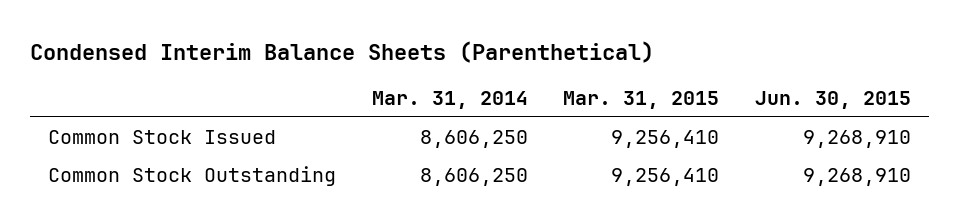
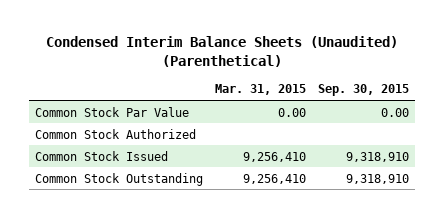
- Condensed Interim Balance Sheets (Parenthetical)
+ Condensed Interim Balance Sheets (Unaudited) (Parenthetical)
- | Mar. 31, 2014 | Mar. 31, 2015 | Jun. 30, 2015
+ | Mar. 31, 2015 | Sep. 30, 2015
+ Common Stock Par Value | 0.00 | 0.00
+ Common Stock Authorized

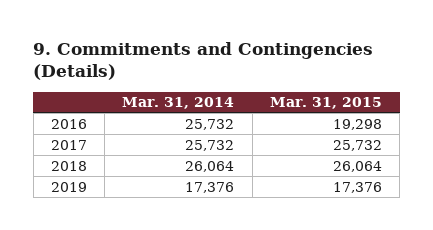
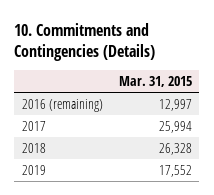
- 9. Commitments and Contingencies (Details)
+ 10. Commitments and Contingencies (Details)
- | Mar. 31, 2014 | Mar. 31, 2015
+ | Mar. 31, 2015
- 2016 | 25,732 | 19,298
- 2017 | 25,732 | 25,732
- 2018 | 26,064 | 26,064
- 2019 | 17,376 | 17,376
+ 2016 (remaining) | 12,997
+ 2017 | 25,994
+ 2018 | 26,328
+ 2019 | 17,552

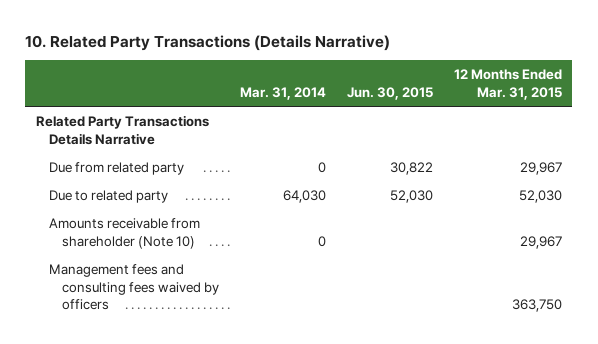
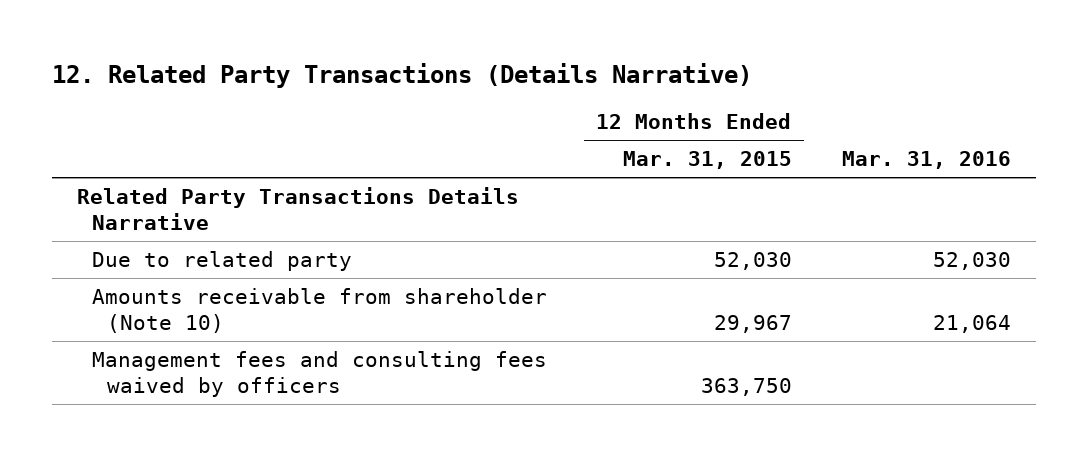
- 10. Related Party Transactions (Details Narrative)
+ 12. Related Party Transactions (Details Narrative)
- | Mar. 31, 2014 | Jun. 30, 2015 | 12 Months Ended Mar. 31, 2015
+ | 12 Months Ended Mar. 31, 2015 | Mar. 31, 2016
- Due from related party | 0 | 30,822 | 29,967

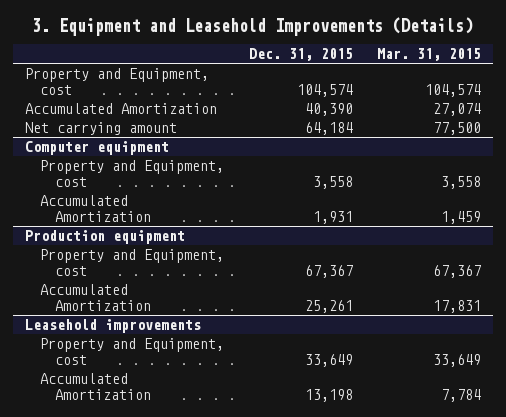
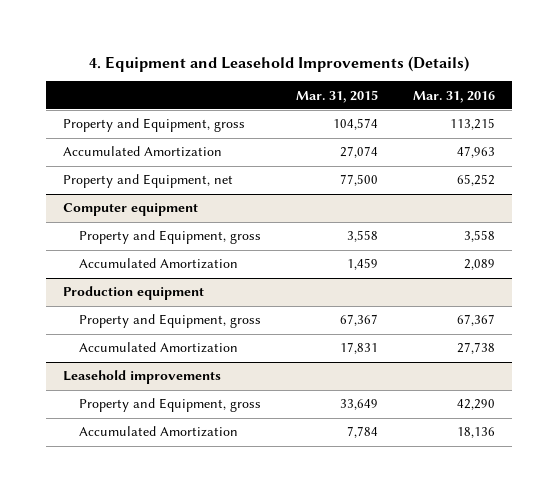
- 3. Equipment and Leasehold Improvements (Details)
+ 4. Equipment and Leasehold Improvements (Details)
- | Dec. 31, 2015 | Mar. 31, 2015
+ | Mar. 31, 2015 | Mar. 31, 2016
- Property and Equipment, cost | 104,574 | 104,574
+ Property and Equipment, gross | 104,574 | 113,215
- Net carrying amount | 64,184 | 77,500
+ Property and Equipment, net | 77,500 | 65,252
@ Computer equipment
- Property and Equipment, cost | 3,558 | 3,558
+ Property and Equipment, gross | 3,558 | 3,558
@ Production equipment
- Property and Equipment, cost | 67,367 | 67,367
+ Property and Equipment, gross | 67,367 | 67,367
@ Leasehold improvements
- Property and Equipment, cost | 33,649 | 33,649
+ Property and Equipment, gross | 33,649 | 42,290

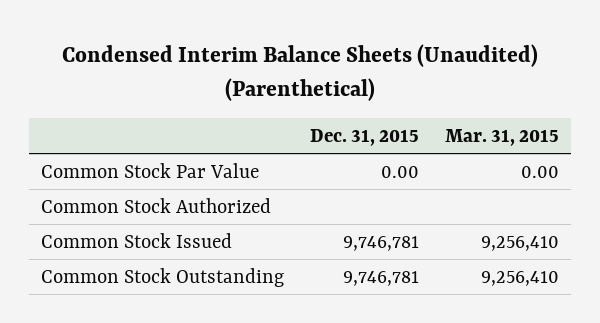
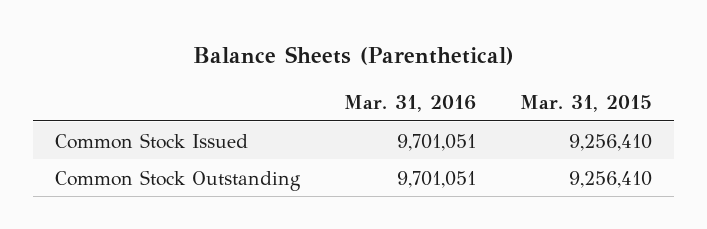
- Condensed Interim Balance Sheets (Unaudited) (Parenthetical)
+ Balance Sheets (Parenthetical)
- | Dec. 31, 2015 | Mar. 31, 2015
+ | Mar. 31, 2016 | Mar. 31, 2015
- Common Stock Par Value | 0.00 | 0.00
- Common Stock Authorized

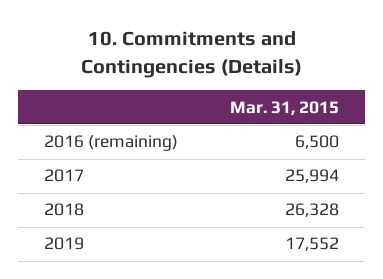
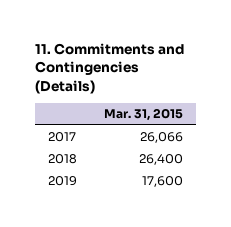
- 10. Commitments and Contingencies (Details)
+ 11. Commitments and Contingencies (Details)
- 2016 (remaining) | 6,500
- 2017 | 25,994
- 2018 | 26,328
- 2019 | 17,552
+ 2017 | 26,066
+ 2018 | 26,400
+ 2019 | 17,600

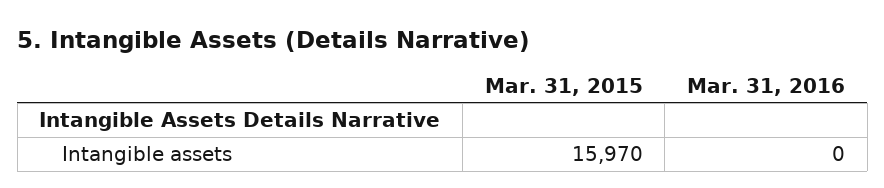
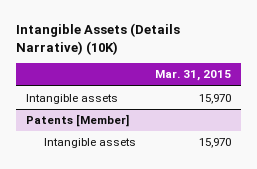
- 5. Intangible Assets (Details Narrative)
+ Intangible Assets (Details Narrative) (10K)
- | Mar. 31, 2015 | Mar. 31, 2016
+ | Mar. 31, 2015
- Intangible Assets Details Narrative
+ Patents [Member]
+ Intangible assets | 15,970

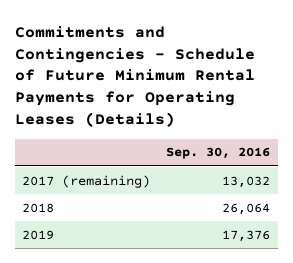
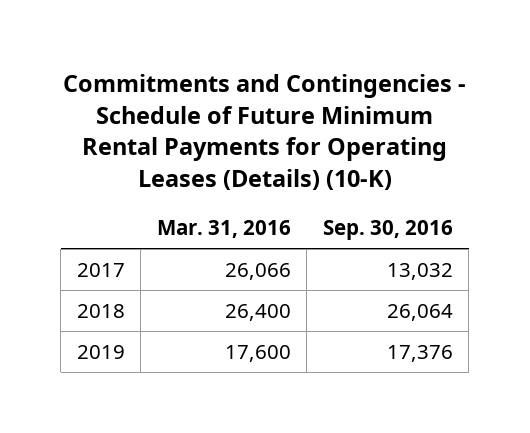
- Commitments and Contingencies - Schedule of Future Minimum Rental Payments for Operating Leases (Details)
+ Commitments and Contingencies - Schedule of Future Minimum Rental Payments for Operating Leases (Details) (10-K)
- | Sep. 30, 2016
+ | Mar. 31, 2016 | Sep. 30, 2016
- 2017 (remaining) | 13,032
+ 2017 | 26,066 | 13,032

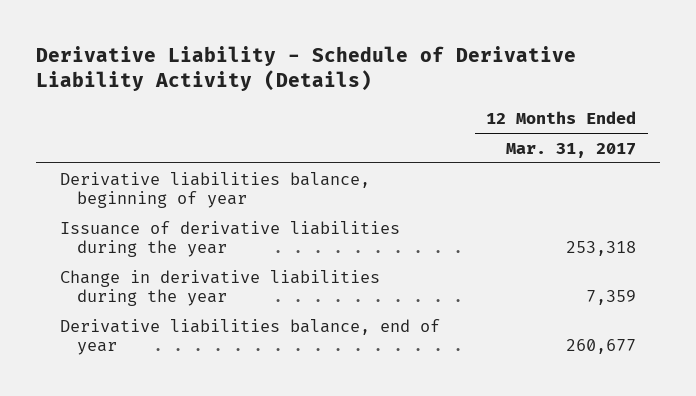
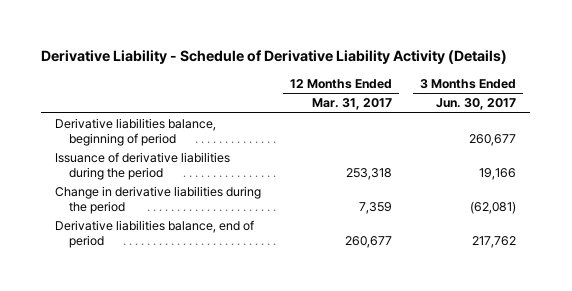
- | 12 Months Ended Mar. 31, 2017
+ | 12 Months Ended Mar. 31, 2017 | 3 Months Ended Jun. 30, 2017
- Derivative liabilities balance, beginning of year
- Issuance of derivative liabilities during the year | 253,318
- Change in derivative liabilities during the year | 7,359
- Derivative liabilities balance, end of year | 260,677
+ Derivative liabilities balance, beginning of period | | 260,677
+ Issuance of derivative liabilities during the period | 253,318 | 19,166
+ Change in derivative liabilities during the period | 7,359 | (62,081)
+ Derivative liabilities balance, end of period | 260,677 | 217,762

